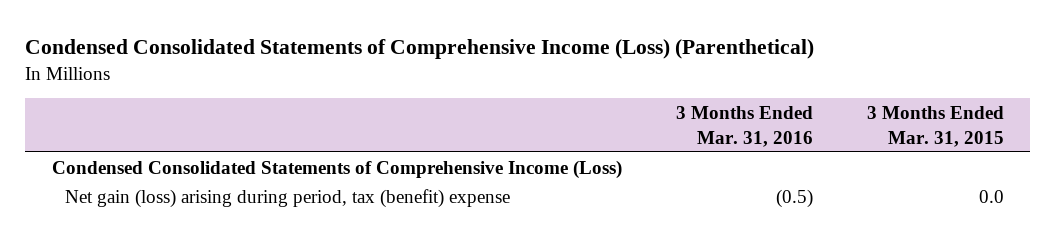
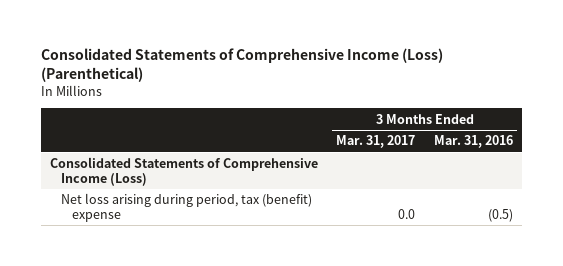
- Condensed Consolidated Statements of Comprehensive Income (Loss) (Parenthetical)
+ Consolidated Statements of Comprehensive Income (Loss) (Parenthetical)
- | 3 Months Ended Mar. 31, 2016 | 3 Months Ended Mar. 31, 2015
+ | 3 Months Ended Mar. 31, 2017 | 3 Months Ended Mar. 31, 2016
- Condensed Consolidated Statements of Comprehensive Income (Loss)
- Net gain (loss) arising during period, tax (benefit) expense | (0.5) | 0.0
+ Consolidated Statements of Comprehensive Income (Loss)
+ Net loss arising during period, tax (benefit) expense | 0.0 | (0.5)

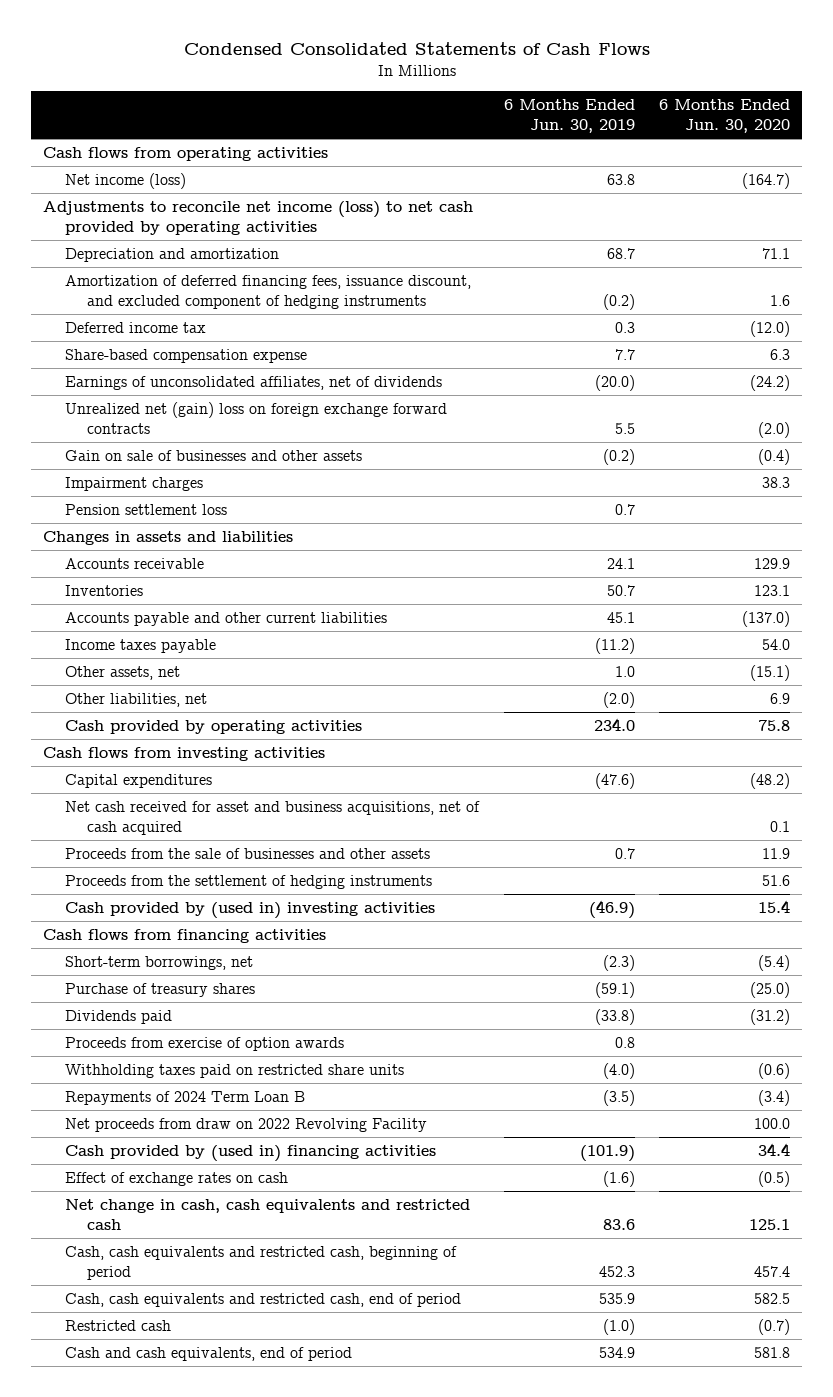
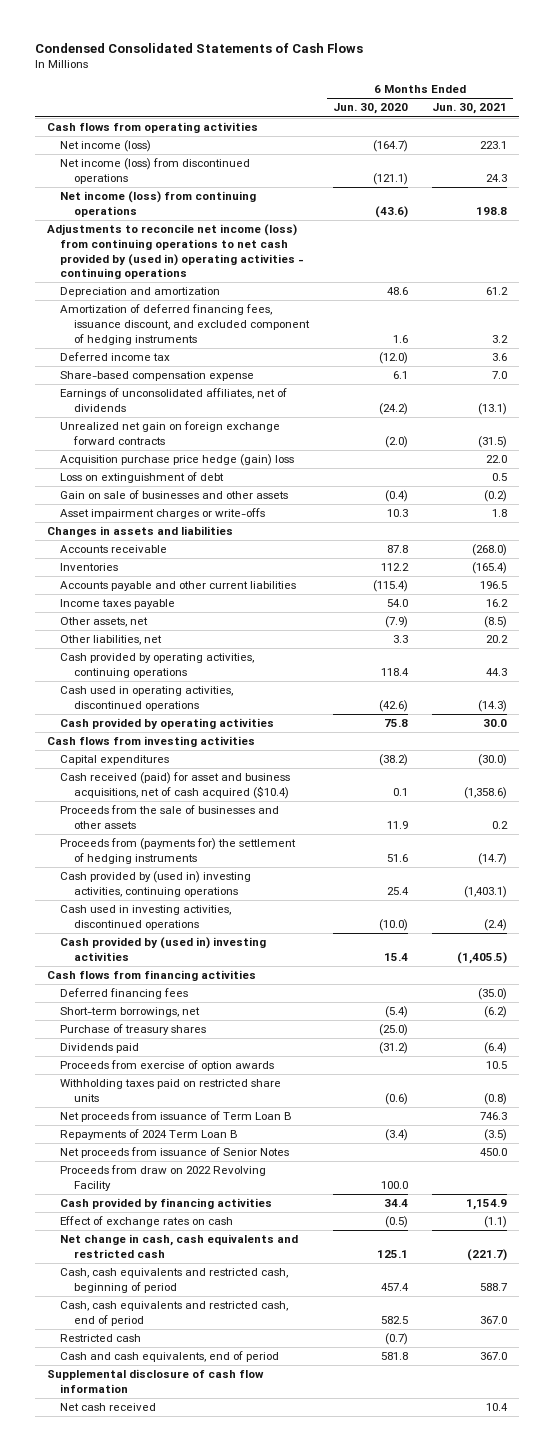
- | 6 Months Ended Jun. 30, 2019 | 6 Months Ended Jun. 30, 2020
+ | 6 Months Ended Jun. 30, 2020 | 6 Months Ended Jun. 30, 2021
- Adjustments to reconcile net income (loss) to net cash provided by operating activities
- Depreciation and amortization | 68.7 | 71.1
+ Net income (loss) from discontinued operations | (121.1) | 24.3
+ Net income (loss) from continuing operations | (43.6) | 198.8
+ Adjustments to reconcile net income (loss) from continuing operations to net cash provided by (used in) operating activities - continuing operations
+ Depreciation and amortization | 48.6 | 61.2
- Share-based compensation expense | 7.7 | 6.3
+ Share-based compensation expense | 6.1 | 7.0
- Unrealized net (gain) loss on foreign exchange forward contracts | 5.5 | (2.0)
+ Unrealized net gain on foreign exchange forward contracts | (2.0) | (31.5)
+ Acquisition purchase price hedge (gain) loss | | 22.0
+ Loss on extinguishment of debt | | 0.5
- Impairment charges | | 38.3
- Pension settlement loss | 0.7 |
+ Asset impairment charges or write-offs | 10.3 | 1.8
- Accounts receivable | 24.1 | 129.9
- Inventories | 50.7 | 123.1
- Accounts payable and other current liabilities | 45.1 | (137.0)
+ Accounts receivable | 87.8 | (268.0)
+ Inventories | 112.2 | (165.4)
+ Accounts payable and other current liabilities | (115.4) | 196.5
- Other assets, net | 1.0 | (15.1)
- Other liabilities, net | (2.0) | 6.9
+ Other assets, net | (7.9) | (8.5)
+ Other liabilities, net | 3.3 | 20.2
+ Cash provided by operating activities, continuing operations | 118.4 | 44.3
+ Cash used in operating activities, discontinued operations | (42.6) | (14.3)
- Capital expenditures | (47.6) | (48.2)
- Net cash received for asset and business acquisitions, net of cash acquired | | 0.1
+ Capital expenditures | (38.2) | (30.0)
+ Cash received (paid) for asset and business acquisitions, net of cash acquired ($10.4) | 0.1 | (1,358.6)
- Proceeds from the settlement of hedging instruments | | 51.6
+ Proceeds from (payments for) the settlement of hedging instruments | 51.6 | (14.7)
+ Cash provided by (used in) investing activities, continuing operations | 25.4 | (1,403.1)
+ Cash used in investing activities, discontinued operations | (10.0) | (2.4)
+ Deferred financing fees | | (35.0)
+ Net proceeds from issuance of Term Loan B | | 746.3
- Net proceeds from draw on 2022 Revolving Facility | | 100.0
- Cash provided by (used in) financing activities | (101.9) | 34.4
+ Net proceeds from issuance of Senior Notes | | 450.0
+ Proceeds from draw on 2022 Revolving Facility | 100.0 |
+ Cash provided by financing activities | 34.4 | 1,154.9
+ Supplemental disclosure of cash flow information
+ Net cash received | | 10.4

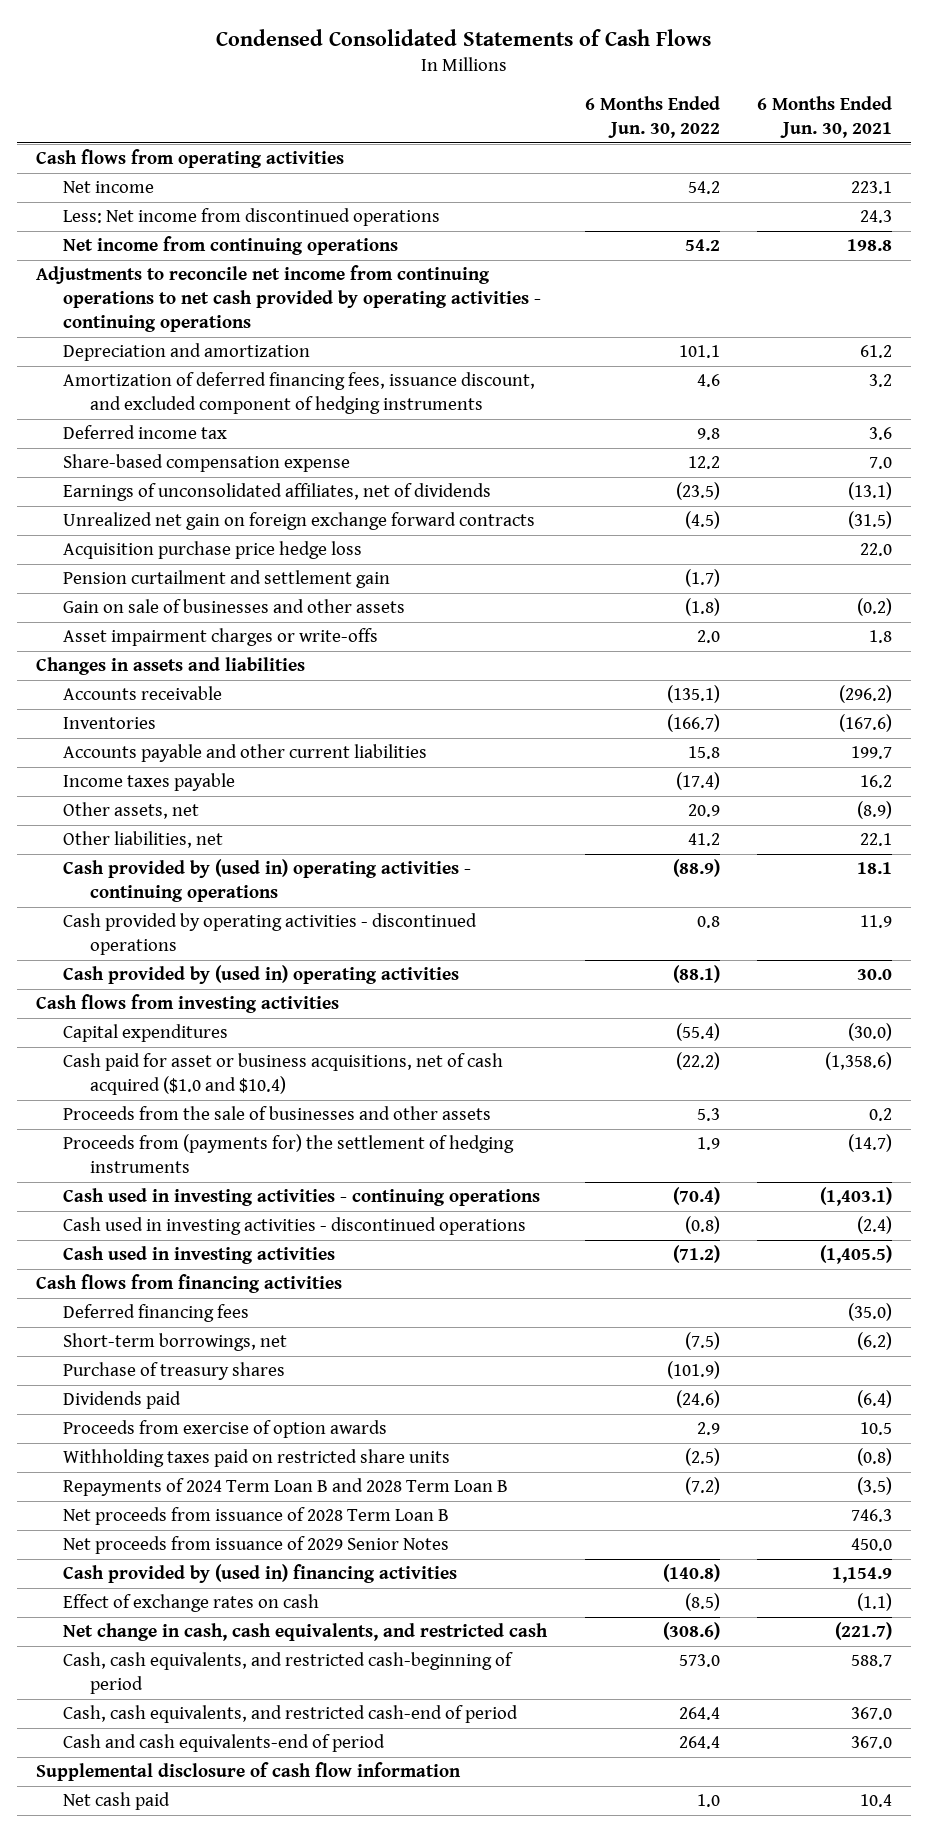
- | 6 Months Ended Jun. 30, 2020 | 6 Months Ended Jun. 30, 2021
+ | 6 Months Ended Jun. 30, 2022 | 6 Months Ended Jun. 30, 2021
- Net income (loss) | (164.7) | 223.1
- Net income (loss) from discontinued operations | (121.1) | 24.3
- Net income (loss) from continuing operations | (43.6) | 198.8
- Adjustments to reconcile net income (loss) from continuing operations to net cash provided by (used in) operating activities - continuing operations
+ Net income | 54.2 | 223.1
+ Less: Net income from discontinued operations | | 24.3
+ Net income from continuing operations | 54.2 | 198.8
+ Adjustments to reconcile net income from continuing operations to net cash provided by operating activities - continuing operations
- Acquisition purchase price hedge (gain) loss | | 22.0
- Loss on extinguishment of debt | | 0.5
+ Acquisition purchase price hedge loss | | 22.0
+ Pension curtailment and settlement gain | (1.7) |
- Accounts receivable | 87.8 | (268.0)
- Inventories | 112.2 | (165.4)
- Accounts payable and other current liabilities | (115.4) | 196.5
+ Accounts receivable | (135.1) | (296.2)
+ Inventories | (166.7) | (167.6)
+ Accounts payable and other current liabilities | 15.8 | 199.7
- Other assets, net | (7.9) | (8.5)
- Other liabilities, net | 3.3 | 20.2
- Cash provided by operating activities, continuing operations | 118.4 | 44.3
- Cash used in operating activities, discontinued operations | (42.6) | (14.3)
- Cash provided by operating activities | 75.8 | 30.0
+ Other assets, net | 20.9 | (8.9)
+ Other liabilities, net | 41.2 | 22.1
+ Cash provided by (used in) operating activities - continuing operations | (88.9) | 18.1
+ Cash provided by operating activities - discontinued operations | 0.8 | 11.9
+ Cash provided by (used in) operating activities | (88.1) | 30.0
- Cash received (paid) for asset and business acquisitions, net of cash acquired ($10.4) | 0.1 | (1,358.6)
+ Cash paid for asset or business acquisitions, net of cash acquired ($1.0 and $10.4) | (22.2) | (1,358.6)
- Cash provided by (used in) investing activities, continuing operations | 25.4 | (1,403.1)
- Cash used in investing activities, discontinued operations | (10.0) | (2.4)
- Cash provided by (used in) investing activities | 15.4 | (1,405.5)
+ Cash used in investing activities - continuing operations | (70.4) | (1,403.1)
+ Cash used in investing activities - discontinued operations | (0.8) | (2.4)
+ Cash used in investing activities | (71.2) | (1,405.5)
- Net proceeds from issuance of Term Loan B | | 746.3
- Repayments of 2024 Term Loan B | (3.4) | (3.5)
- Net proceeds from issuance of Senior Notes | | 450.0
- Proceeds from draw on 2022 Revolving Facility | 100.0 |
- Cash provided by financing activities | 34.4 | 1,154.9
+ Repayments of 2024 Term Loan B and 2028 Term Loan B | (7.2) | (3.5)
+ Net proceeds from issuance of 2028 Term Loan B | | 746.3
+ Net proceeds from issuance of 2029 Senior Notes | | 450.0
+ Cash provided by (used in) financing activities | (140.8) | 1,154.9
- Net change in cash, cash equivalents and restricted cash | 125.1 | (221.7)
- Cash, cash equivalents and restricted cash, beginning of period | 457.4 | 588.7
- Cash, cash equivalents and restricted cash, end of period | 582.5 | 367.0
- Restricted cash | (0.7) |
- Cash and cash equivalents, end of period | 581.8 | 367.0
+ Net change in cash, cash equivalents, and restricted cash | (308.6) | (221.7)
+ Cash, cash equivalents, and restricted cash-beginning of period | 573.0 | 588.7
+ Cash, cash equivalents, and restricted cash-end of period | 264.4 | 367.0
+ Cash and cash equivalents-end of period | 264.4 | 367.0
- Net cash received | | 10.4
+ Net cash paid | 1.0 | 10.4

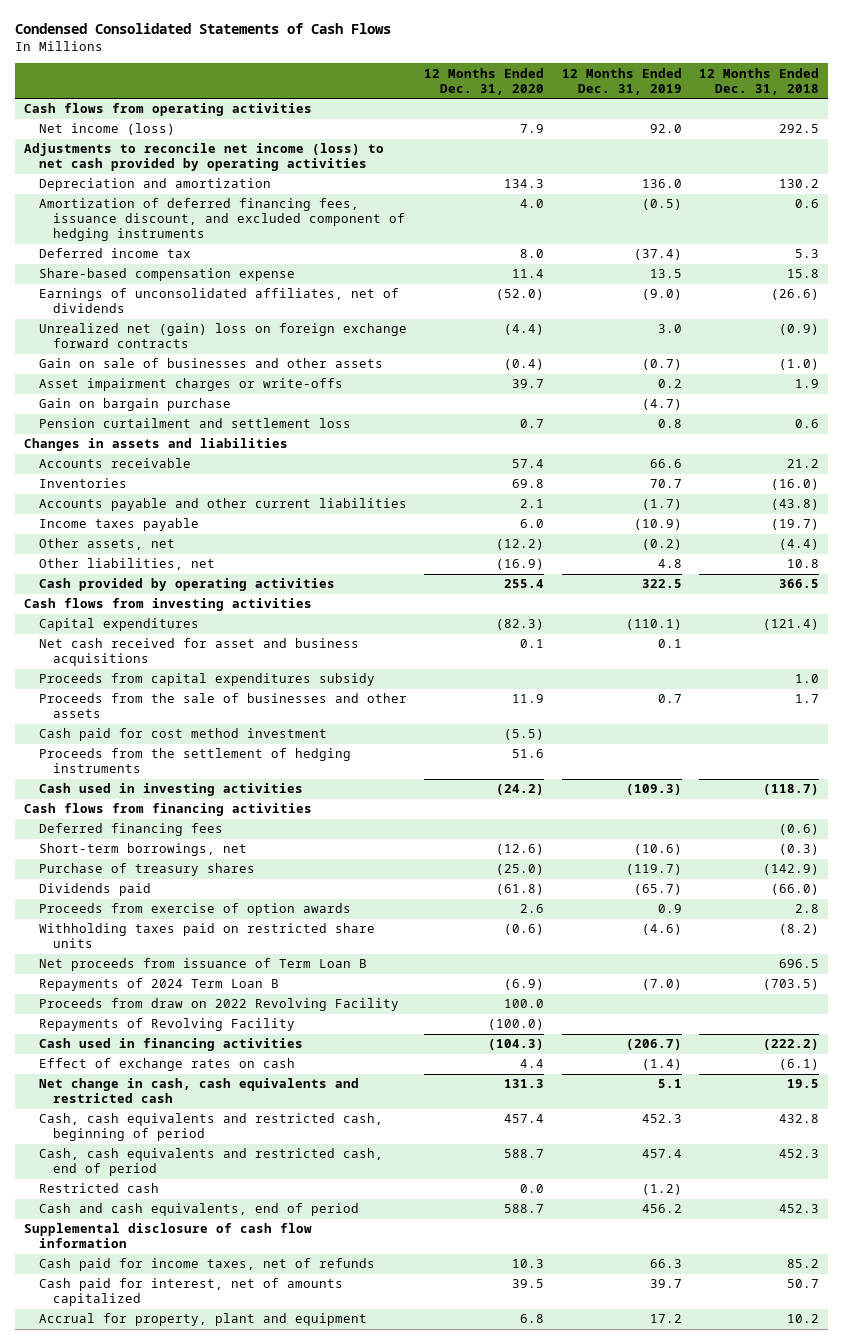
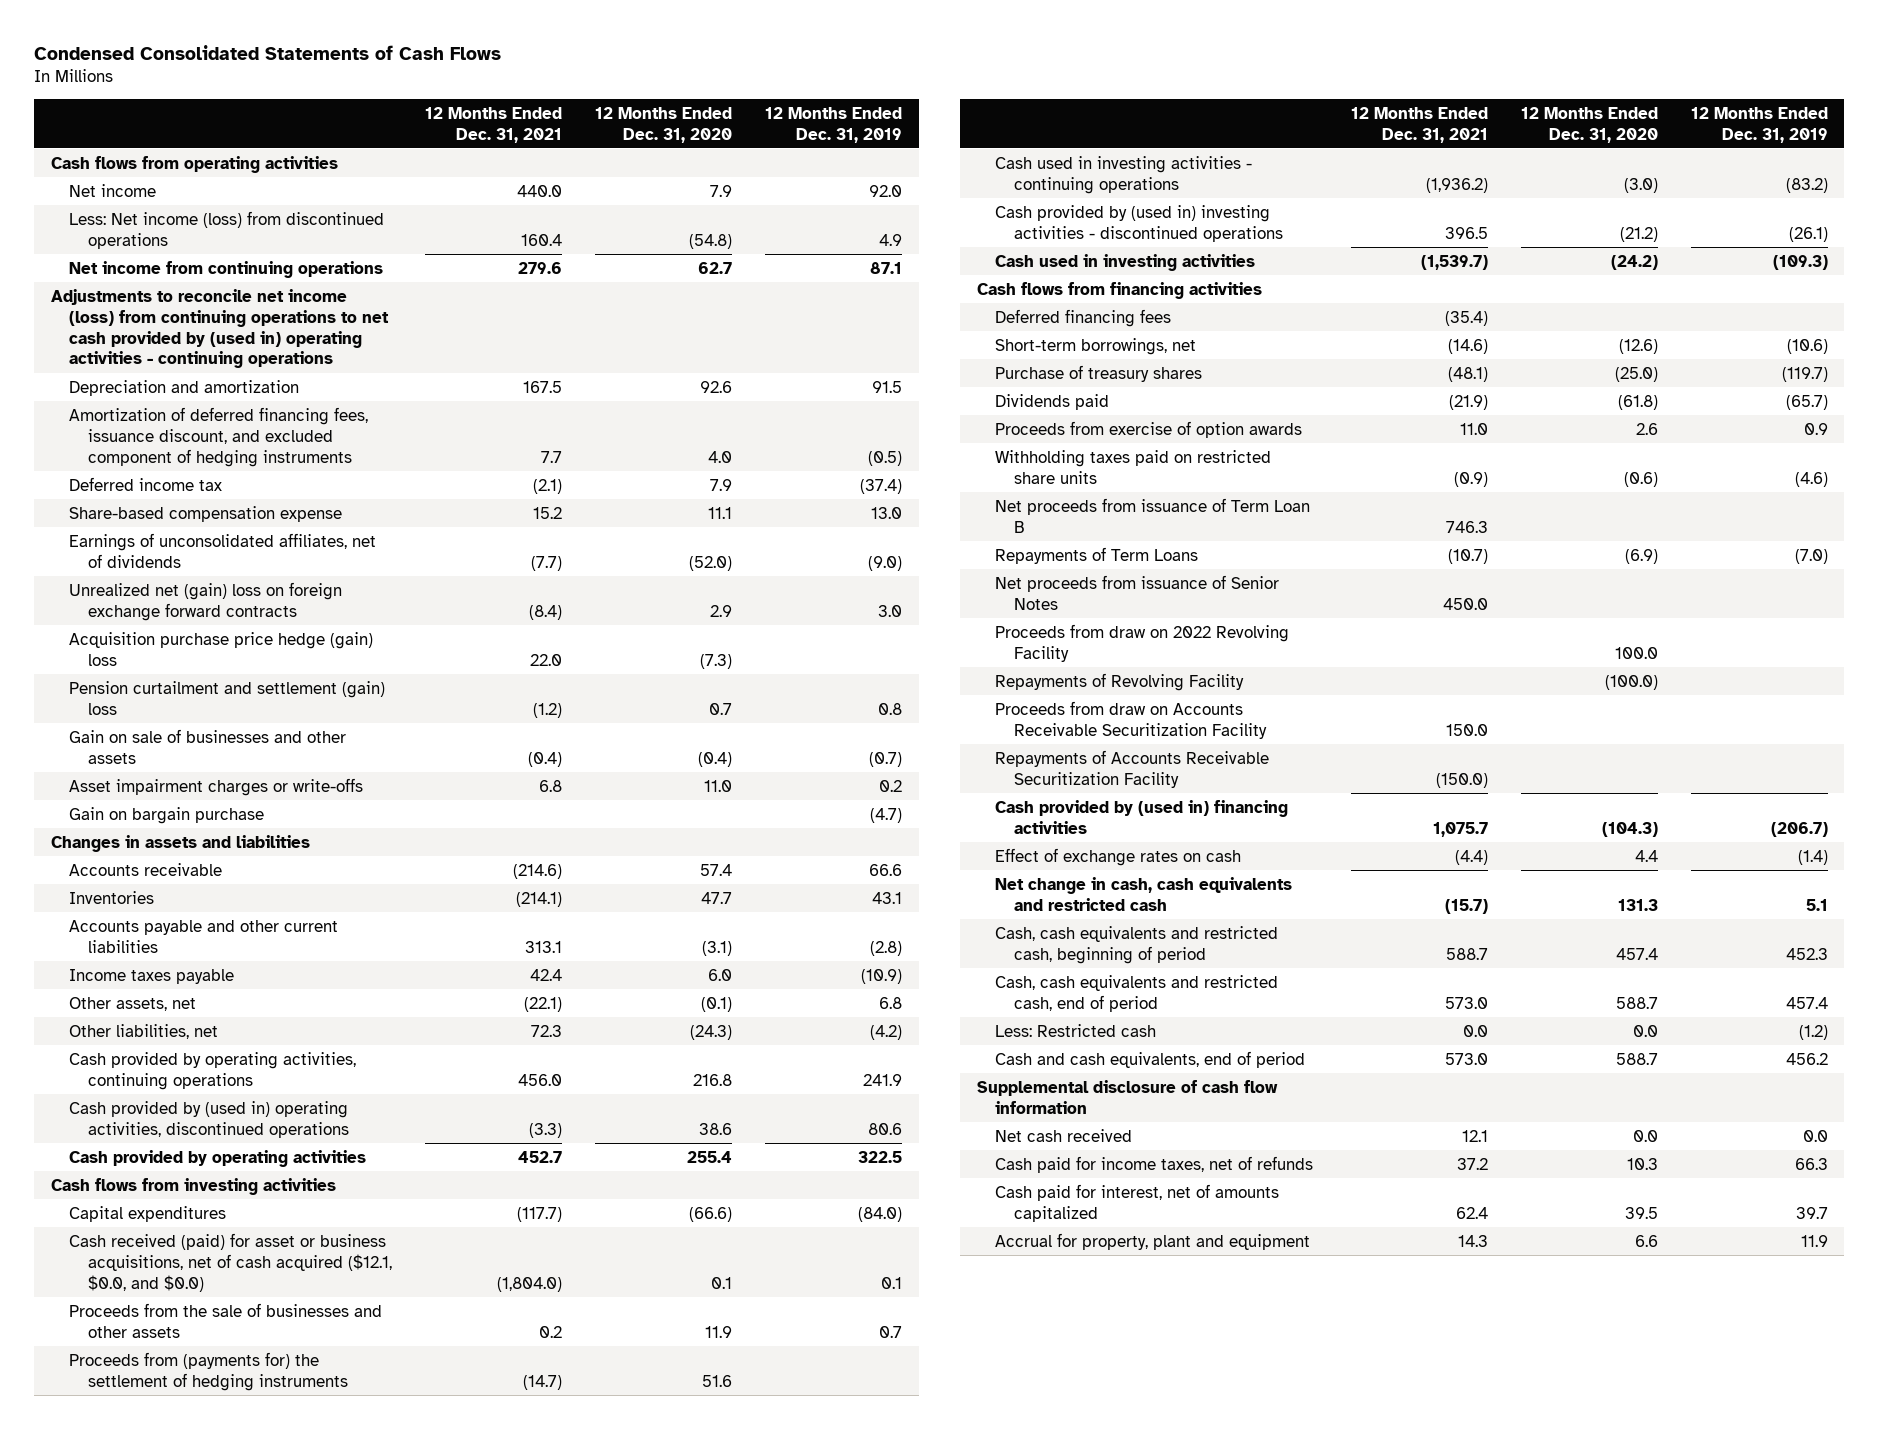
- | 12 Months Ended Dec. 31, 2020 | 12 Months Ended Dec. 31, 2019 | 12 Months Ended Dec. 31, 2018
+ | 12 Months Ended Dec. 31, 2021 | 12 Months Ended Dec. 31, 2020 | 12 Months Ended Dec. 31, 2019
- Net income (loss) | 7.9 | 92.0 | 292.5
- Adjustments to reconcile net income (loss) to net cash provided by operating activities
- Depreciation and amortization | 134.3 | 136.0 | 130.2
+ Net income | 440.0 | 7.9 | 92.0
+ Less: Net income (loss) from discontinued operations | 160.4 | (54.8) | 4.9
+ Net income from continuing operations | 279.6 | 62.7 | 87.1
+ Adjustments to reconcile net income (loss) from continuing operations to net cash provided by (used in) operating activities - continuing operations
+ Depreciation and amortization | 167.5 | 92.6 | 91.5
- Deferred income tax | 8.0 | (37.4) | 5.3
- Share-based compensation expense | 11.4 | 13.5 | 15.8
+ Deferred income tax | (2.1) | 7.9 | (37.4)
+ Share-based compensation expense | 15.2 | 11.1 | 13.0
- Unrealized net (gain) loss on foreign exchange forward contracts | (4.4) | 3.0 | (0.9)
+ Unrealized net (gain) loss on foreign exchange forward contracts | (8.4) | 2.9 | 3.0
+ Acquisition purchase price hedge (gain) loss | 22.0 | (7.3) |
+ Pension curtailment and settlement (gain) loss | (1.2) | 0.7 | 0.8
- Asset impairment charges or write-offs | 39.7 | 0.2 | 1.9
+ Asset impairment charges or write-offs | 6.8 | 11.0 | 0.2
- Pension curtailment and settlement loss | 0.7 | 0.8 | 0.6
- Inventories | 69.8 | 70.7 | (16.0)
- Accounts payable and other current liabilities | 2.1 | (1.7) | (43.8)
+ Inventories | (214.1) | 47.7 | 43.1
+ Accounts payable and other current liabilities | 313.1 | (3.1) | (2.8)
- Other assets, net | (12.2) | (0.2) | (4.4)
- Other liabilities, net | (16.9) | 4.8 | 10.8
+ Other assets, net | (22.1) | (0.1) | 6.8
+ Other liabilities, net | 72.3 | (24.3) | (4.2)
+ Cash provided by operating activities, continuing operations | 456.0 | 216.8 | 241.9
+ Cash provided by (used in) operating activities, discontinued operations | (3.3) | 38.6 | 80.6
- Capital expenditures | (82.3) | (110.1) | (121.4)
- Net cash received for asset and business acquisitions | 0.1 | 0.1 |
- Proceeds from capital expenditures subsidy | | | 1.0
+ Capital expenditures | (117.7) | (66.6) | (84.0)
+ Cash received (paid) for asset or business acquisitions, net of cash acquired ($12.1, $0.0, and $0.0) | (1,804.0) | 0.1 | 0.1
- Cash paid for cost method investment | (5.5) | |
- Proceeds from the settlement of hedging instruments | 51.6 | |
+ Proceeds from (payments for) the settlement of hedging instruments | (14.7) | 51.6 |
+ Cash used in investing activities - continuing operations | (1,936.2) | (3.0) | (83.2)
+ Cash provided by (used in) investing activities - discontinued operations | 396.5 | (21.2) | (26.1)
- Repayments of 2024 Term Loan B | (6.9) | (7.0) | (703.5)
+ Repayments of Term Loans | (10.7) | (6.9) | (7.0)
+ Net proceeds from issuance of Senior Notes | 450.0 | |
- Cash used in financing activities | (104.3) | (206.7) | (222.2)
+ Proceeds from draw on Accounts Receivable Securitization Facility | 150.0 | |
+ Repayments of Accounts Receivable Securitization Facility | (150.0) | |
+ Cash provided by (used in) financing activities | 1,075.7 | (104.3) | (206.7)
- Restricted cash | 0.0 | (1.2) |
+ Less: Restricted cash | 0.0 | 0.0 | (1.2)
+ Net cash received | 12.1 | 0.0 | 0.0
- Accrual for property, plant and equipment | 6.8 | 17.2 | 10.2
+ Accrual for property, plant and equipment | 14.3 | 6.6 | 11.9

